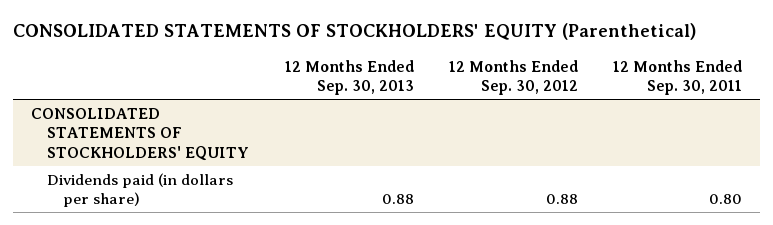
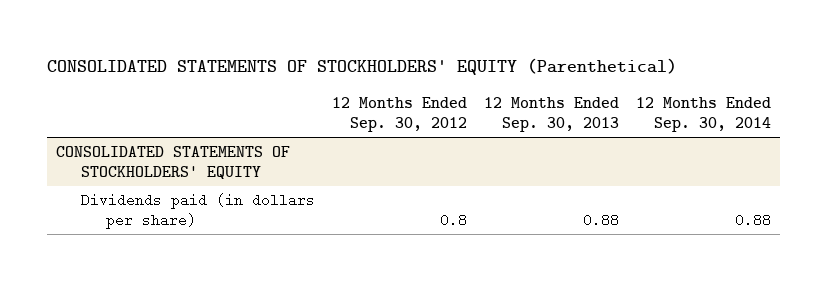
- | 12 Months Ended Sep. 30, 2013 | 12 Months Ended Sep. 30, 2012 | 12 Months Ended Sep. 30, 2011
+ | 12 Months Ended Sep. 30, 2012 | 12 Months Ended Sep. 30, 2013 | 12 Months Ended Sep. 30, 2014
- Dividends paid (in dollars per share) | 0.88 | 0.88 | 0.80
+ Dividends paid (in dollars per share) | 0.8 | 0.88 | 0.88

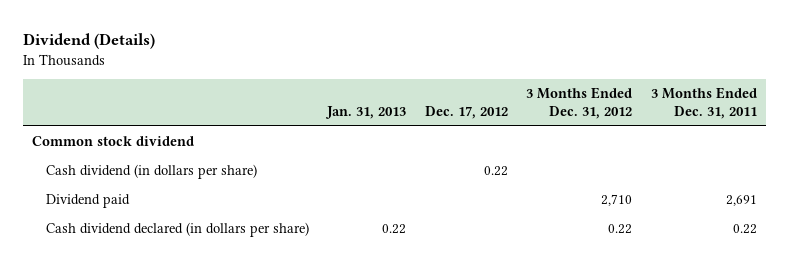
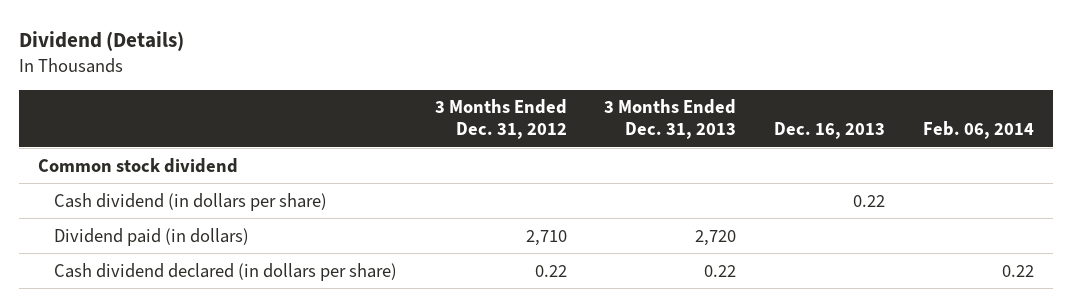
- | Jan. 31, 2013 | Dec. 17, 2012 | 3 Months Ended Dec. 31, 2012 | 3 Months Ended Dec. 31, 2011
+ | 3 Months Ended Dec. 31, 2012 | 3 Months Ended Dec. 31, 2013 | Dec. 16, 2013 | Feb. 06, 2014
- Dividend paid | | | 2,710 | 2,691
+ Dividend paid (in dollars) | 2,710 | 2,720 | |

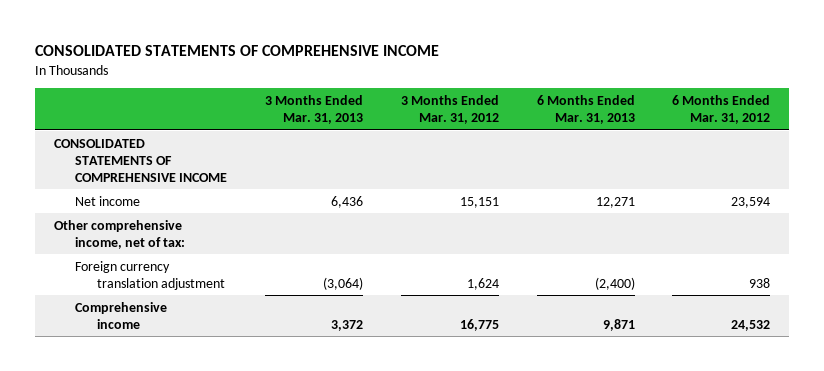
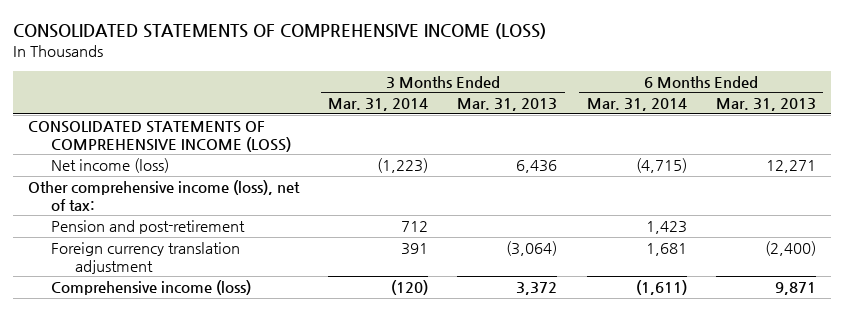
- CONSOLIDATED STATEMENTS OF COMPREHENSIVE INCOME
+ CONSOLIDATED STATEMENTS OF COMPREHENSIVE INCOME (LOSS)
- | 3 Months Ended Mar. 31, 2013 | 3 Months Ended Mar. 31, 2012 | 6 Months Ended Mar. 31, 2013 | 6 Months Ended Mar. 31, 2012
+ | 3 Months Ended Mar. 31, 2014 | 3 Months Ended Mar. 31, 2013 | 6 Months Ended Mar. 31, 2014 | 6 Months Ended Mar. 31, 2013
- CONSOLIDATED STATEMENTS OF COMPREHENSIVE INCOME
- Net income | 6,436 | 15,151 | 12,271 | 23,594
- Other comprehensive income, net of tax:
+ CONSOLIDATED STATEMENTS OF COMPREHENSIVE INCOME (LOSS)
+ Net income (loss) | (1,223) | 6,436 | (4,715) | 12,271
+ Other comprehensive income (loss), net of tax:
+ Pension and post-retirement | 712 | | 1,423 |
- Comprehensive income | 3,372 | 16,775 | 9,871 | 24,532
+ Comprehensive income (loss) | (120) | 3,372 | (1,611) | 9,871

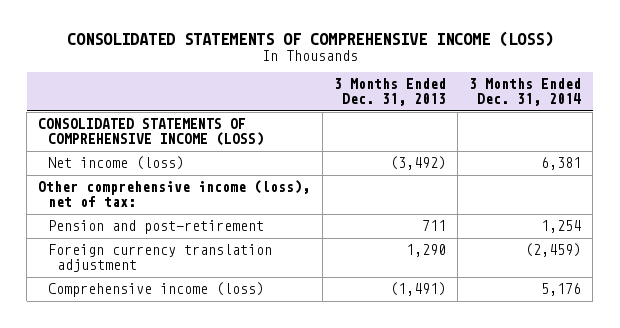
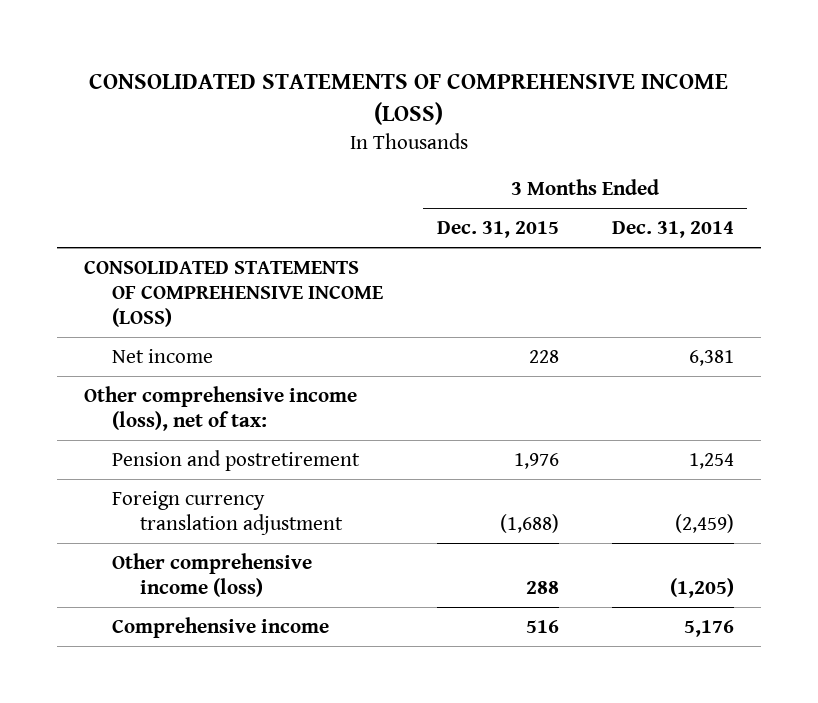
- | 3 Months Ended Dec. 31, 2013 | 3 Months Ended Dec. 31, 2014
+ | 3 Months Ended Dec. 31, 2015 | 3 Months Ended Dec. 31, 2014
- Net income (loss) | (3,492) | 6,381
+ Net income | 228 | 6,381
- Pension and post-retirement | 711 | 1,254
+ Pension and postretirement | 1,976 | 1,254
- Comprehensive income (loss) | (1,491) | 5,176
+ Other comprehensive income (loss) | 288 | (1,205)
+ Comprehensive income | 516 | 5,176

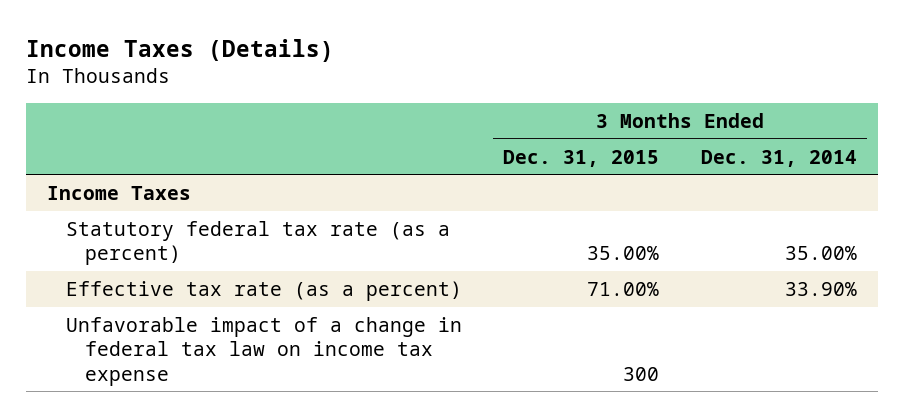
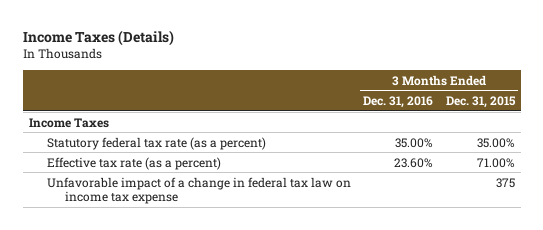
- | 3 Months Ended Dec. 31, 2015 | 3 Months Ended Dec. 31, 2014
+ | 3 Months Ended Dec. 31, 2016 | 3 Months Ended Dec. 31, 2015
- Unfavorable impact of a change in federal tax law on income tax expense | 300 |
+ Unfavorable impact of a change in federal tax law on income tax expense | | 375

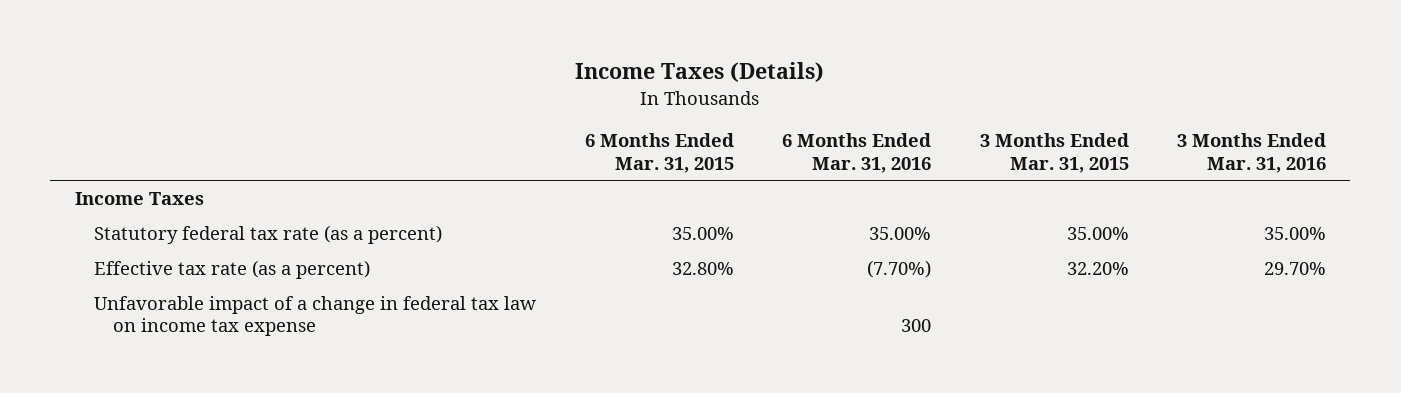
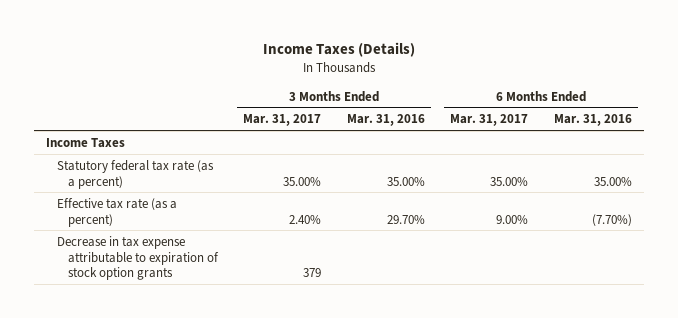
- | 6 Months Ended Mar. 31, 2015 | 6 Months Ended Mar. 31, 2016 | 3 Months Ended Mar. 31, 2015 | 3 Months Ended Mar. 31, 2016
+ | 3 Months Ended Mar. 31, 2017 | 3 Months Ended Mar. 31, 2016 | 6 Months Ended Mar. 31, 2017 | 6 Months Ended Mar. 31, 2016
- Unfavorable impact of a change in federal tax law on income tax expense | | 300 | |
+ Decrease in tax expense attributable to expiration of stock option grants | 379 | | |

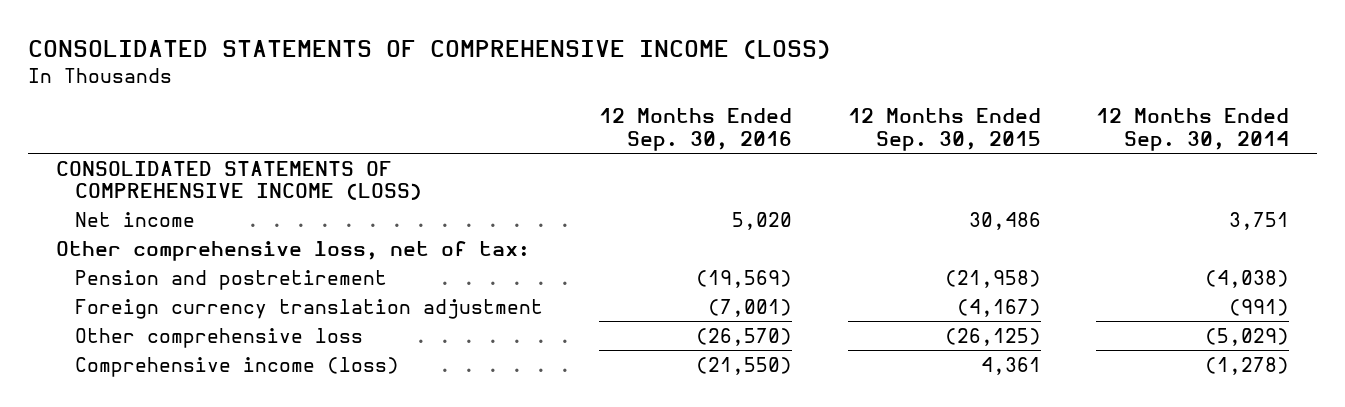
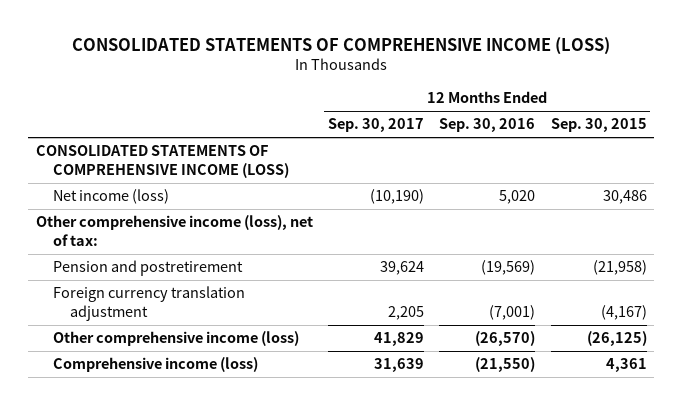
- | 12 Months Ended Sep. 30, 2016 | 12 Months Ended Sep. 30, 2015 | 12 Months Ended Sep. 30, 2014
+ | 12 Months Ended Sep. 30, 2017 | 12 Months Ended Sep. 30, 2016 | 12 Months Ended Sep. 30, 2015
- Net income | 5,020 | 30,486 | 3,751
- Other comprehensive loss, net of tax:
+ Net income (loss) | (10,190) | 5,020 | 30,486
+ Other comprehensive income (loss), net of tax:
- Other comprehensive loss | (26,570) | (26,125) | (5,029)
+ Other comprehensive income (loss) | 41,829 | (26,570) | (26,125)

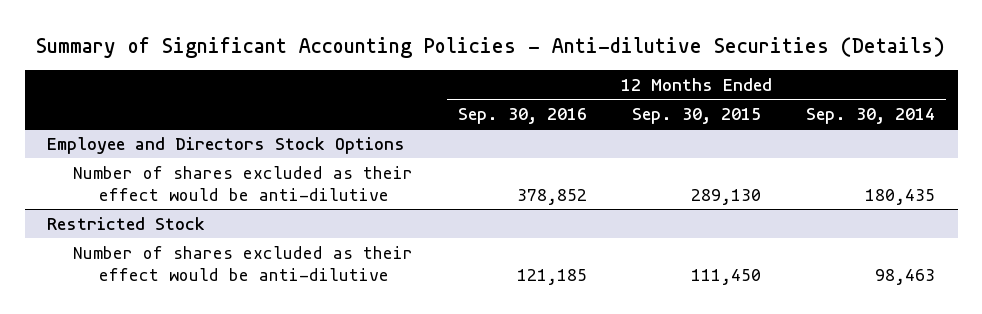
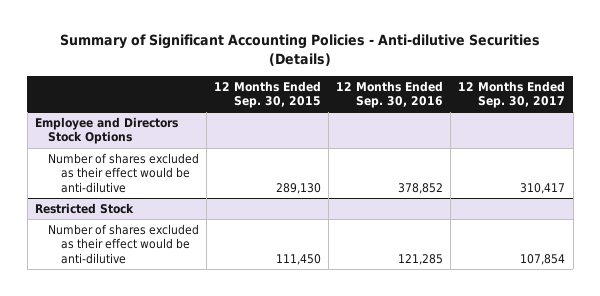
- | 12 Months Ended Sep. 30, 2016 | 12 Months Ended Sep. 30, 2015 | 12 Months Ended Sep. 30, 2014
+ | 12 Months Ended Sep. 30, 2015 | 12 Months Ended Sep. 30, 2016 | 12 Months Ended Sep. 30, 2017
@ Restricted Stock
- Number of shares excluded as their effect would be anti-dilutive | 121,185 | 111,450 | 98,463
+ Number of shares excluded as their effect would be anti-dilutive | 111,450 | 121,285 | 107,854

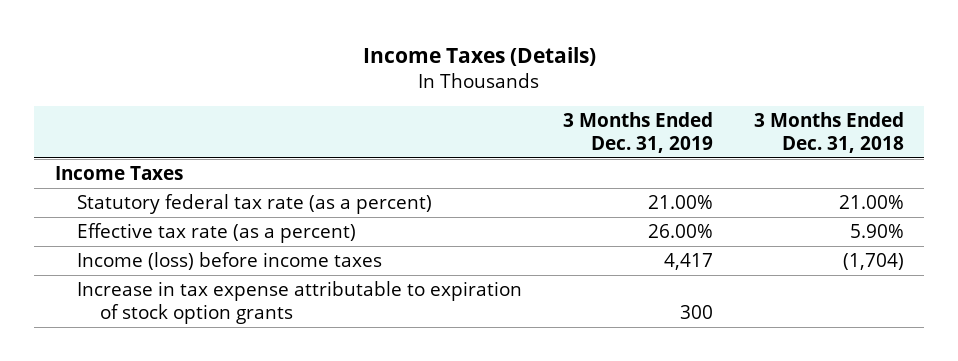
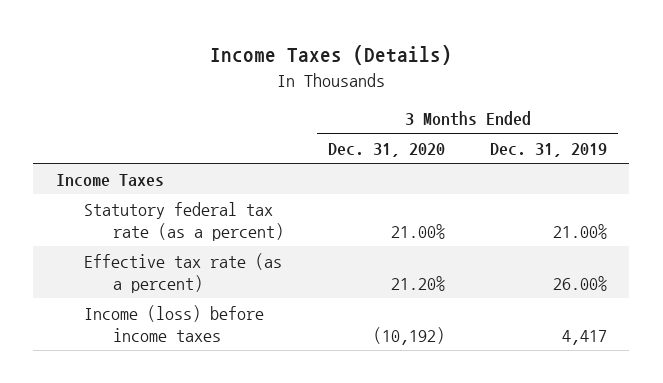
- | 3 Months Ended Dec. 31, 2019 | 3 Months Ended Dec. 31, 2018
+ | 3 Months Ended Dec. 31, 2020 | 3 Months Ended Dec. 31, 2019
- Increase in tax expense attributable to expiration of stock option grants | 300 |

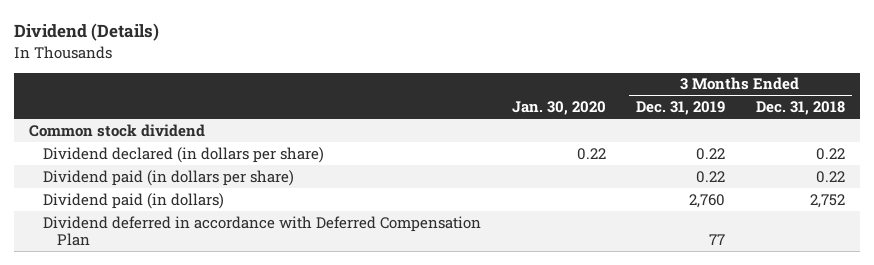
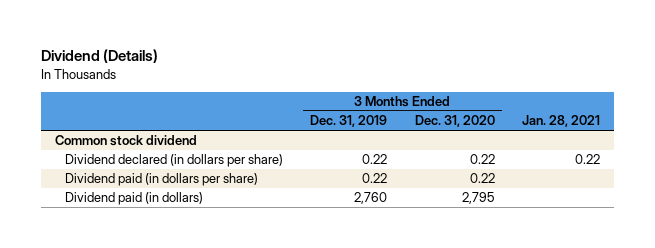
- | Jan. 30, 2020 | 3 Months Ended Dec. 31, 2019 | 3 Months Ended Dec. 31, 2018
+ | 3 Months Ended Dec. 31, 2019 | 3 Months Ended Dec. 31, 2020 | Jan. 28, 2021
- Dividend deferred in accordance with Deferred Compensation Plan | | 77 |

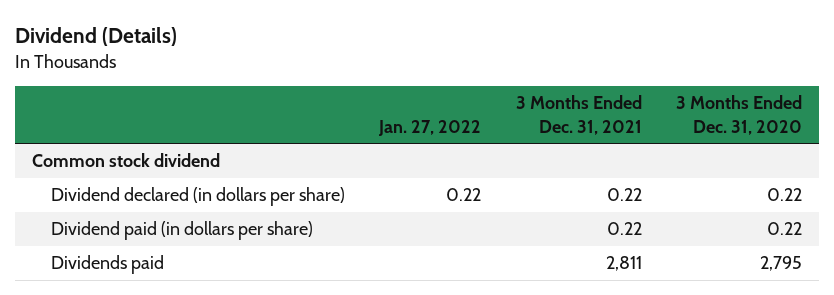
- | 3 Months Ended Dec. 31, 2019 | 3 Months Ended Dec. 31, 2020 | Jan. 28, 2021
+ | Jan. 27, 2022 | 3 Months Ended Dec. 31, 2021 | 3 Months Ended Dec. 31, 2020
- Dividend paid (in dollars) | 2,760 | 2,795 |
+ Dividends paid | | 2,811 | 2,795

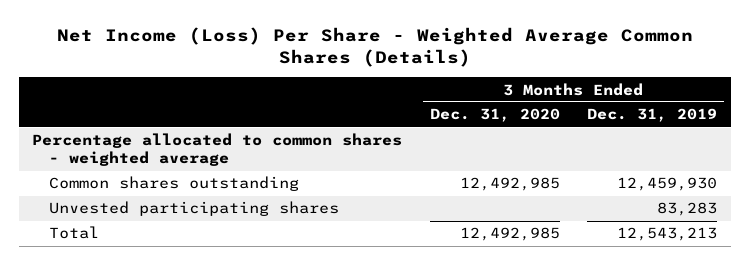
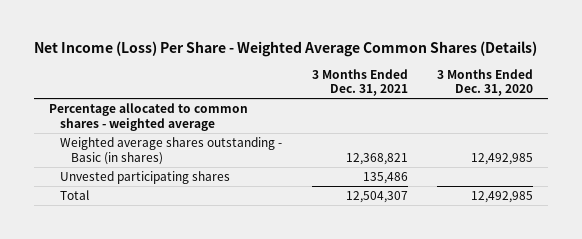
- | 3 Months Ended Dec. 31, 2020 | 3 Months Ended Dec. 31, 2019
+ | 3 Months Ended Dec. 31, 2021 | 3 Months Ended Dec. 31, 2020
- Common shares outstanding | 12,492,985 | 12,459,930
+ Weighted average shares outstanding - Basic (in shares) | 12,368,821 | 12,492,985

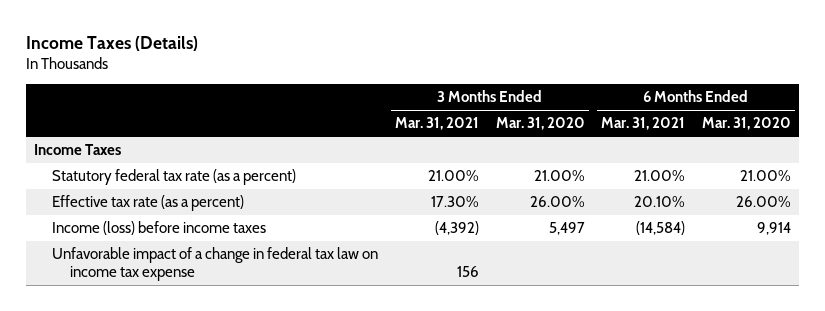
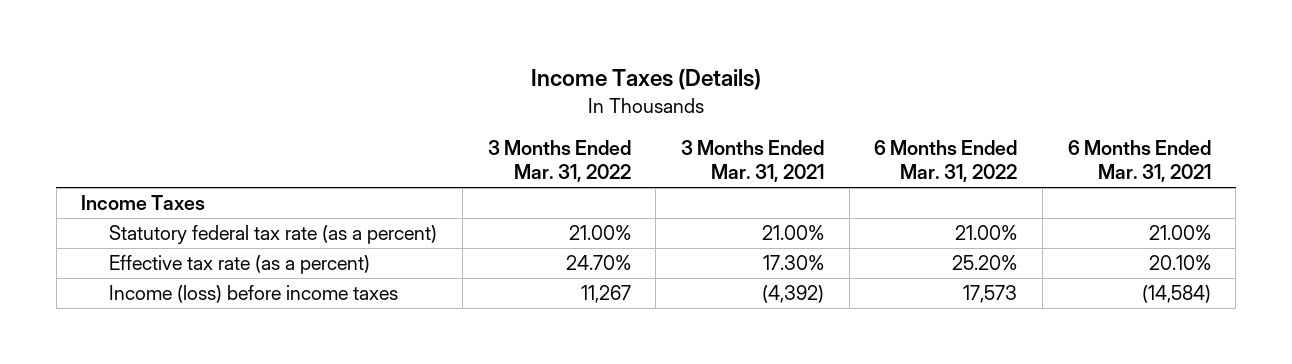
- | 3 Months Ended Mar. 31, 2021 | 3 Months Ended Mar. 31, 2020 | 6 Months Ended Mar. 31, 2021 | 6 Months Ended Mar. 31, 2020
+ | 3 Months Ended Mar. 31, 2022 | 3 Months Ended Mar. 31, 2021 | 6 Months Ended Mar. 31, 2022 | 6 Months Ended Mar. 31, 2021
- Unfavorable impact of a change in federal tax law on income tax expense | 156 | | |

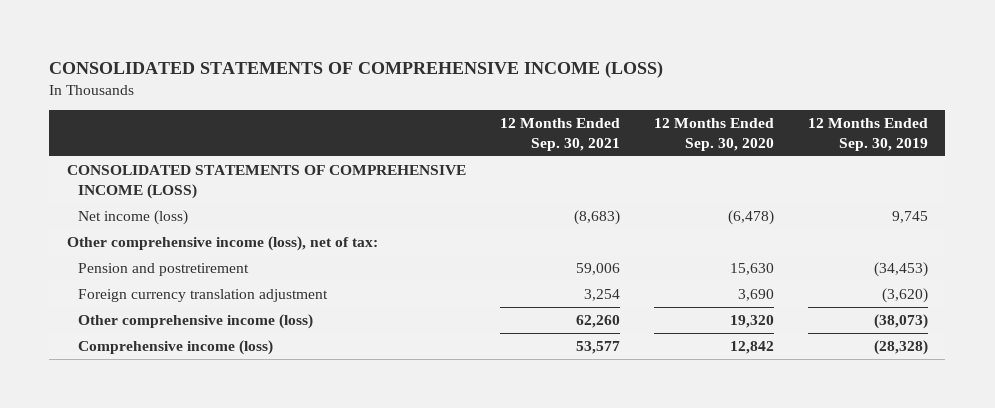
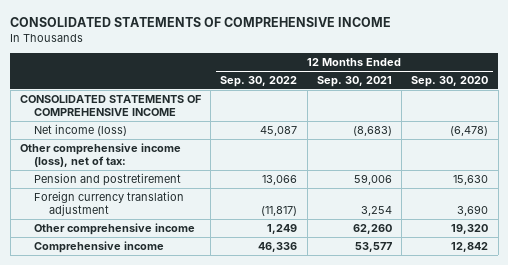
- CONSOLIDATED STATEMENTS OF COMPREHENSIVE INCOME (LOSS)
+ CONSOLIDATED STATEMENTS OF COMPREHENSIVE INCOME
- | 12 Months Ended Sep. 30, 2021 | 12 Months Ended Sep. 30, 2020 | 12 Months Ended Sep. 30, 2019
+ | 12 Months Ended Sep. 30, 2022 | 12 Months Ended Sep. 30, 2021 | 12 Months Ended Sep. 30, 2020
- CONSOLIDATED STATEMENTS OF COMPREHENSIVE INCOME (LOSS)
+ CONSOLIDATED STATEMENTS OF COMPREHENSIVE INCOME
- Other comprehensive income (loss) | 62,260 | 19,320 | (38,073)
- Comprehensive income (loss) | 53,577 | 12,842 | (28,328)
+ Other comprehensive income | 1,249 | 62,260 | 19,320
+ Comprehensive income | 46,336 | 53,577 | 12,842

